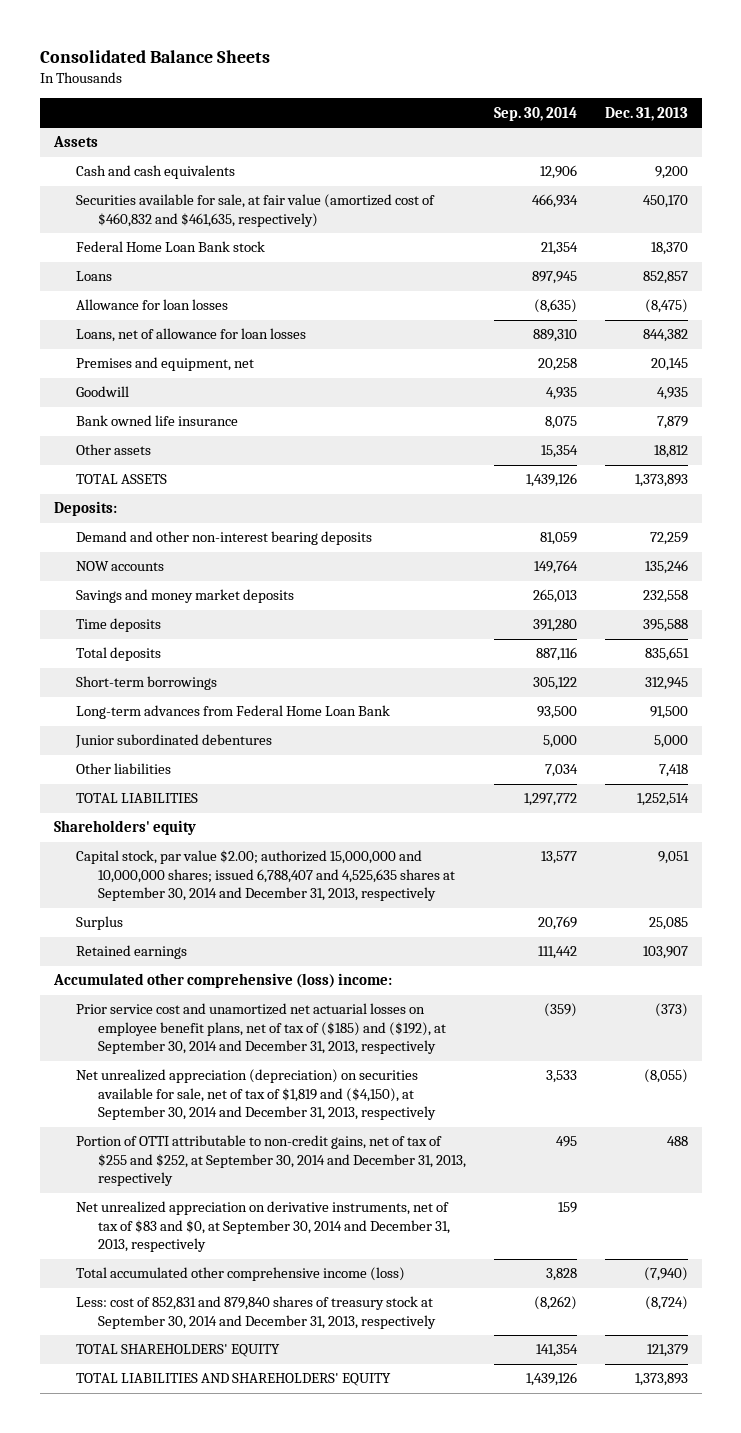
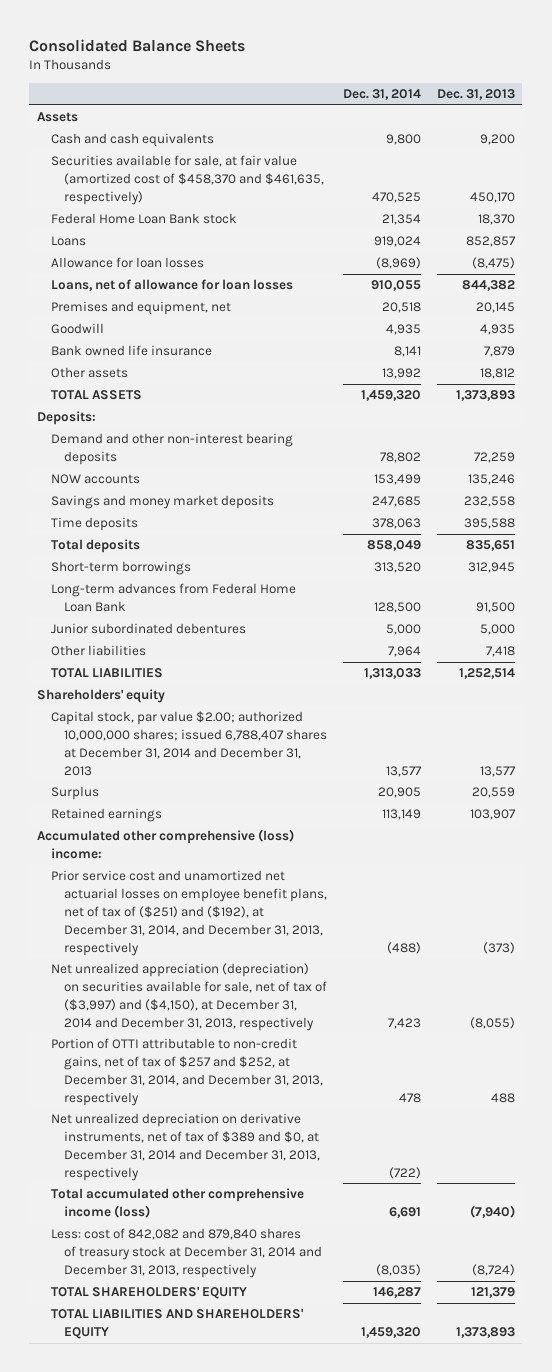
- | Sep. 30, 2014 | Dec. 31, 2013
+ | Dec. 31, 2014 | Dec. 31, 2013
- Securities available for sale, at fair value (amortized cost of $460,832 and $461,635, respectively) | 466,934 | 450,170
+ Securities available for sale, at fair value (amortized cost of $458,370 and $461,635, respectively) | 470,525 | 450,170
- Capital stock, par value $2.00; authorized 15,000,000 and 10,000,000 shares; issued 6,788,407 and 4,525,635 shares at September 30, 2014 and December 31, 2013, respectively | 13,577 | 9,051
- Surplus | 20,769 | 25,085
+ Capital stock, par value $2.00; authorized 10,000,000 shares; issued 6,788,407 shares at December 31, 2014 and December 31, 2013 | 13,577 | 13,577
+ Surplus | 20,905 | 20,559
- Prior service cost and unamortized net actuarial losses on employee benefit plans, net of tax of ($185) and ($192), at September 30, 2014 and December 31, 2013, respectively | (359) | (373)
- Net unrealized appreciation (depreciation) on securities available for sale, net of tax of $1,819 and ($4,150), at September 30, 2014 and December 31, 2013, respectively | 3,533 | (8,055)
- Portion of OTTI attributable to non-credit gains, net of tax of $255 and $252, at September 30, 2014 and December 31, 2013, respectively | 495 | 488
- Net unrealized appreciation on derivative instruments, net of tax of $83 and $0, at September 30, 2014 and December 31, 2013, respectively | 159 |
+ Prior service cost and unamortized net actuarial losses on employee benefit plans, net of tax of ($251) and ($192), at December 31, 2014, and December 31, 2013, respectively | (488) | (373)
+ Net unrealized appreciation (depreciation) on securities available for sale, net of tax of ($3,997) and ($4,150), at December 31, 2014 and December 31, 2013, respectively | 7,423 | (8,055)
+ Portion of OTTI attributable to non-credit gains, net of tax of $257 and $252, at December 31, 2014, and December 31, 2013, respectively | 478 | 488
+ Net unrealized depreciation on derivative instruments, net of tax of $389 and $0, at December 31, 2014 and December 31, 2013, respectively | (722) |
- Less: cost of 852,831 and 879,840 shares of treasury stock at September 30, 2014 and December 31, 2013, respectively | (8,262) | (8,724)
+ Less: cost of 842,082 and 879,840 shares of treasury stock at December 31, 2014 and December 31, 2013, respectively | (8,035) | (8,724)

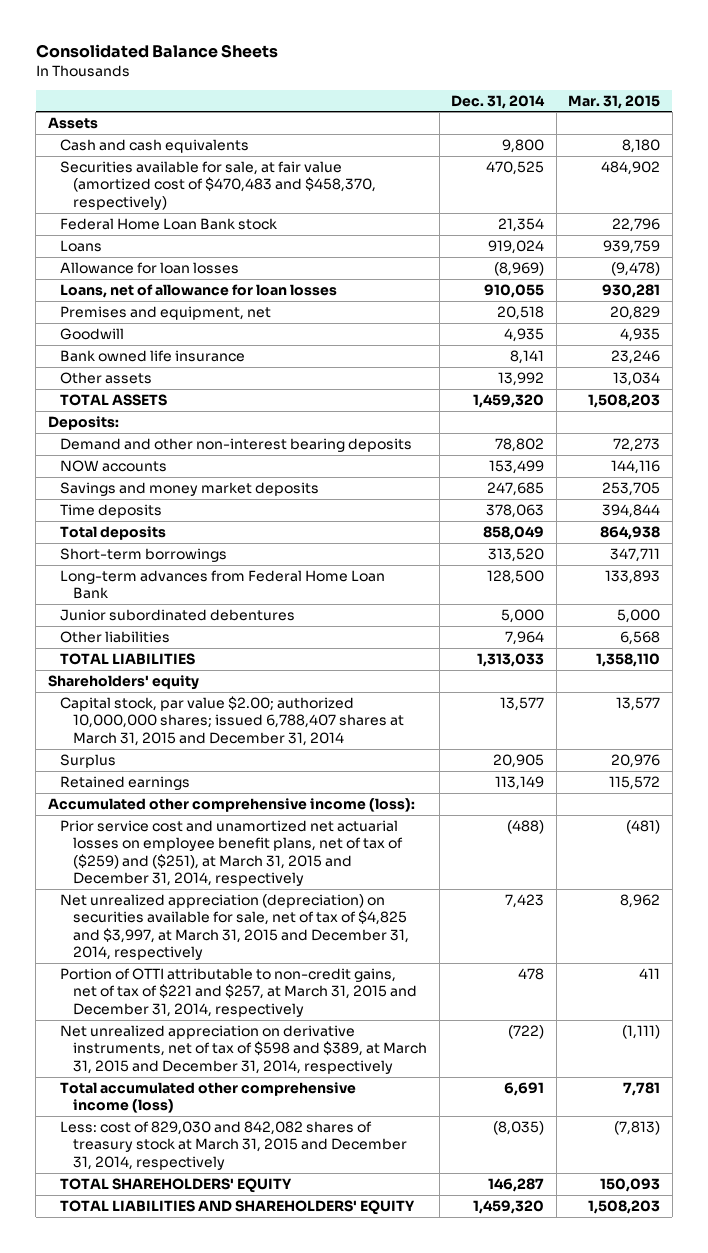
- | Dec. 31, 2014 | Dec. 31, 2013
+ | Dec. 31, 2014 | Mar. 31, 2015
- Securities available for sale, at fair value (amortized cost of $458,370 and $461,635, respectively) | 470,525 | 450,170
+ Securities available for sale, at fair value (amortized cost of $470,483 and $458,370, respectively) | 470,525 | 484,902
- Capital stock, par value $2.00; authorized 10,000,000 shares; issued 6,788,407 shares at December 31, 2014 and December 31, 2013 | 13,577 | 13,577
+ Capital stock, par value $2.00; authorized 10,000,000 shares; issued 6,788,407 shares at March 31, 2015 and December 31, 2014 | 13,577 | 13,577
- Accumulated other comprehensive (loss) income:
- Prior service cost and unamortized net actuarial losses on employee benefit plans, net of tax of ($251) and ($192), at December 31, 2014, and December 31, 2013, respectively | (488) | (373)
- Net unrealized appreciation (depreciation) on securities available for sale, net of tax of ($3,997) and ($4,150), at December 31, 2014 and December 31, 2013, respectively | 7,423 | (8,055)
- Portion of OTTI attributable to non-credit gains, net of tax of $257 and $252, at December 31, 2014, and December 31, 2013, respectively | 478 | 488
- Net unrealized depreciation on derivative instruments, net of tax of $389 and $0, at December 31, 2014 and December 31, 2013, respectively | (722) |
+ Accumulated other comprehensive income (loss):
+ Prior service cost and unamortized net actuarial losses on employee benefit plans, net of tax of ($259) and ($251), at March 31, 2015 and December 31, 2014, respectively | (488) | (481)
+ Net unrealized appreciation (depreciation) on securities available for sale, net of tax of $4,825 and $3,997, at March 31, 2015 and December 31, 2014, respectively | 7,423 | 8,962
+ Portion of OTTI attributable to non-credit gains, net of tax of $221 and $257, at March 31, 2015 and December 31, 2014, respectively | 478 | 411
+ Net unrealized appreciation on derivative instruments, net of tax of $598 and $389, at March 31, 2015 and December 31, 2014, respectively | (722) | (1,111)
- Less: cost of 842,082 and 879,840 shares of treasury stock at December 31, 2014 and December 31, 2013, respectively | (8,035) | (8,724)
+ Less: cost of 829,030 and 842,082 shares of treasury stock at March 31, 2015 and December 31, 2014, respectively | (8,035) | (7,813)

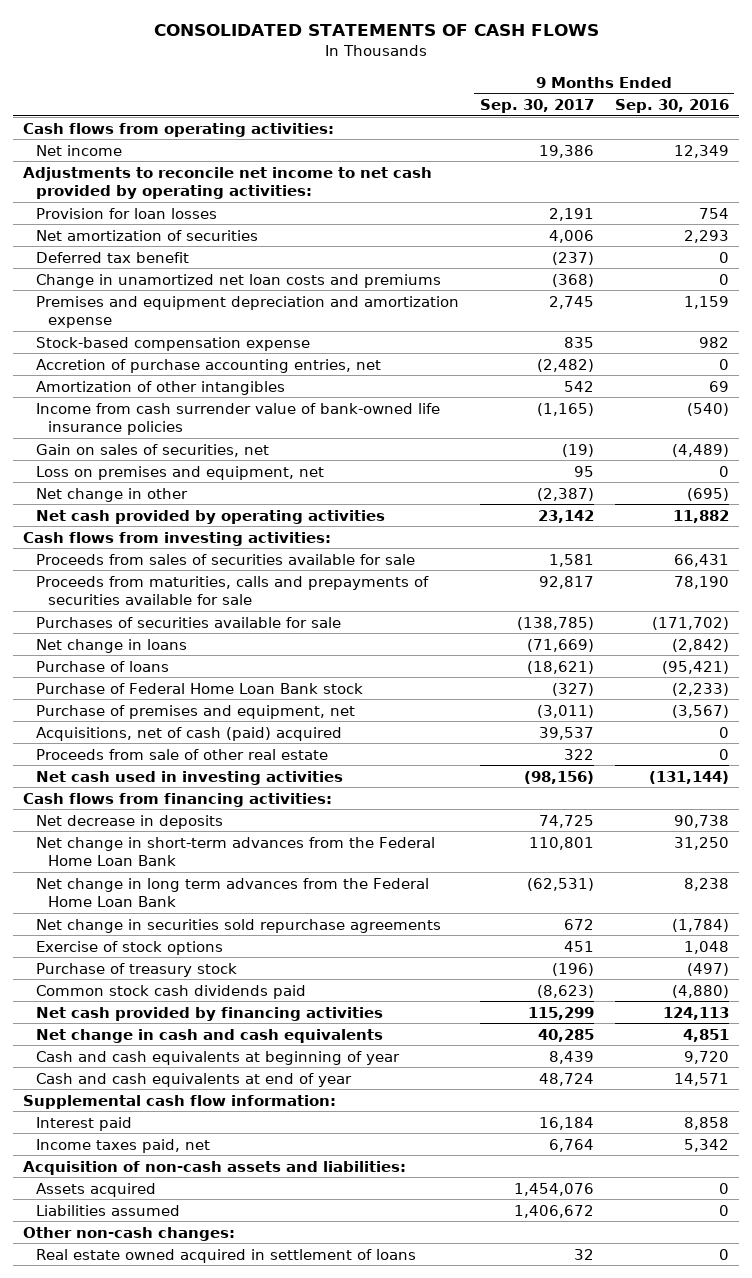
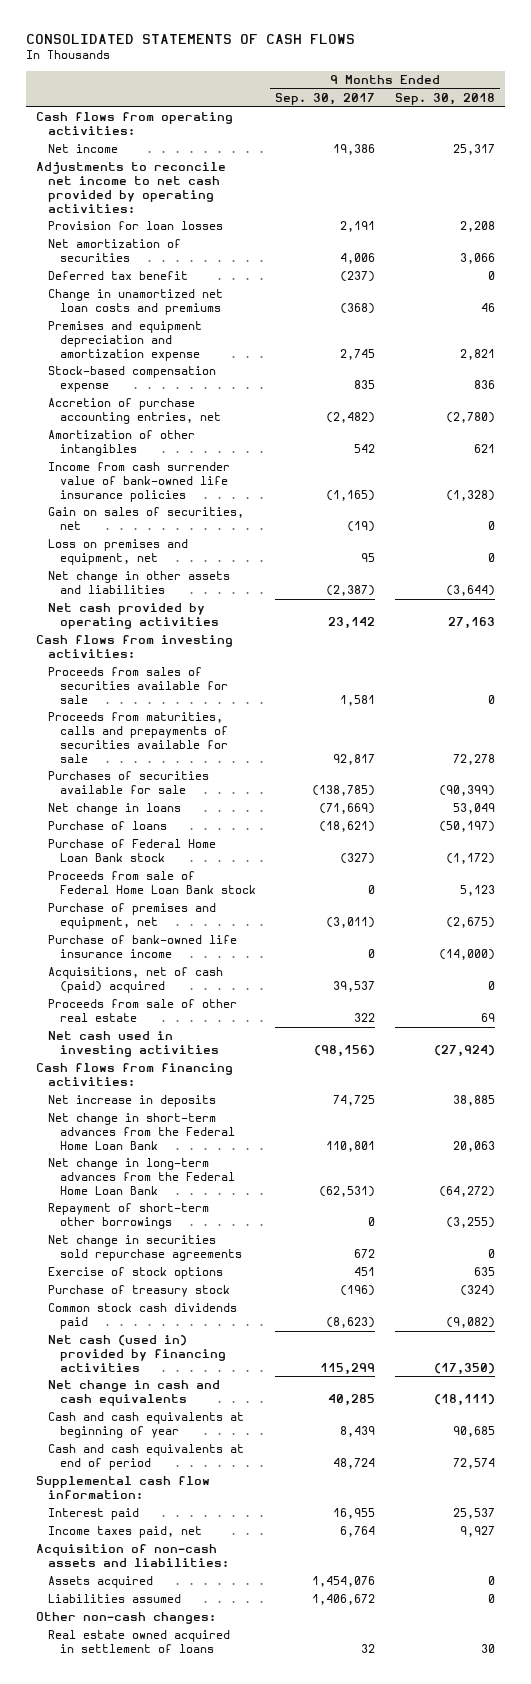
- | 9 Months Ended Sep. 30, 2017 | 9 Months Ended Sep. 30, 2016
+ | 9 Months Ended Sep. 30, 2017 | 9 Months Ended Sep. 30, 2018
- Net change in other | (2,387) | (695)
+ Net change in other assets and liabilities | (2,387) | (3,644)
+ Proceeds from sale of Federal Home Loan Bank stock | 0 | 5,123
+ Purchase of bank-owned life insurance income | 0 | (14,000)
- Net decrease in deposits | 74,725 | 90,738
+ Net increase in deposits | 74,725 | 38,885
- Net change in long term advances from the Federal Home Loan Bank | (62,531) | 8,238
+ Net change in long-term advances from the Federal Home Loan Bank | (62,531) | (64,272)
+ Repayment of short-term other borrowings | 0 | (3,255)
- Net cash provided by financing activities | 115,299 | 124,113
+ Net cash (used in) provided by financing activities | 115,299 | (17,350)
- Cash and cash equivalents at end of year | 48,724 | 14,571
+ Cash and cash equivalents at end of period | 48,724 | 72,574
- Interest paid | 16,184 | 8,858
+ Interest paid | 16,955 | 25,537

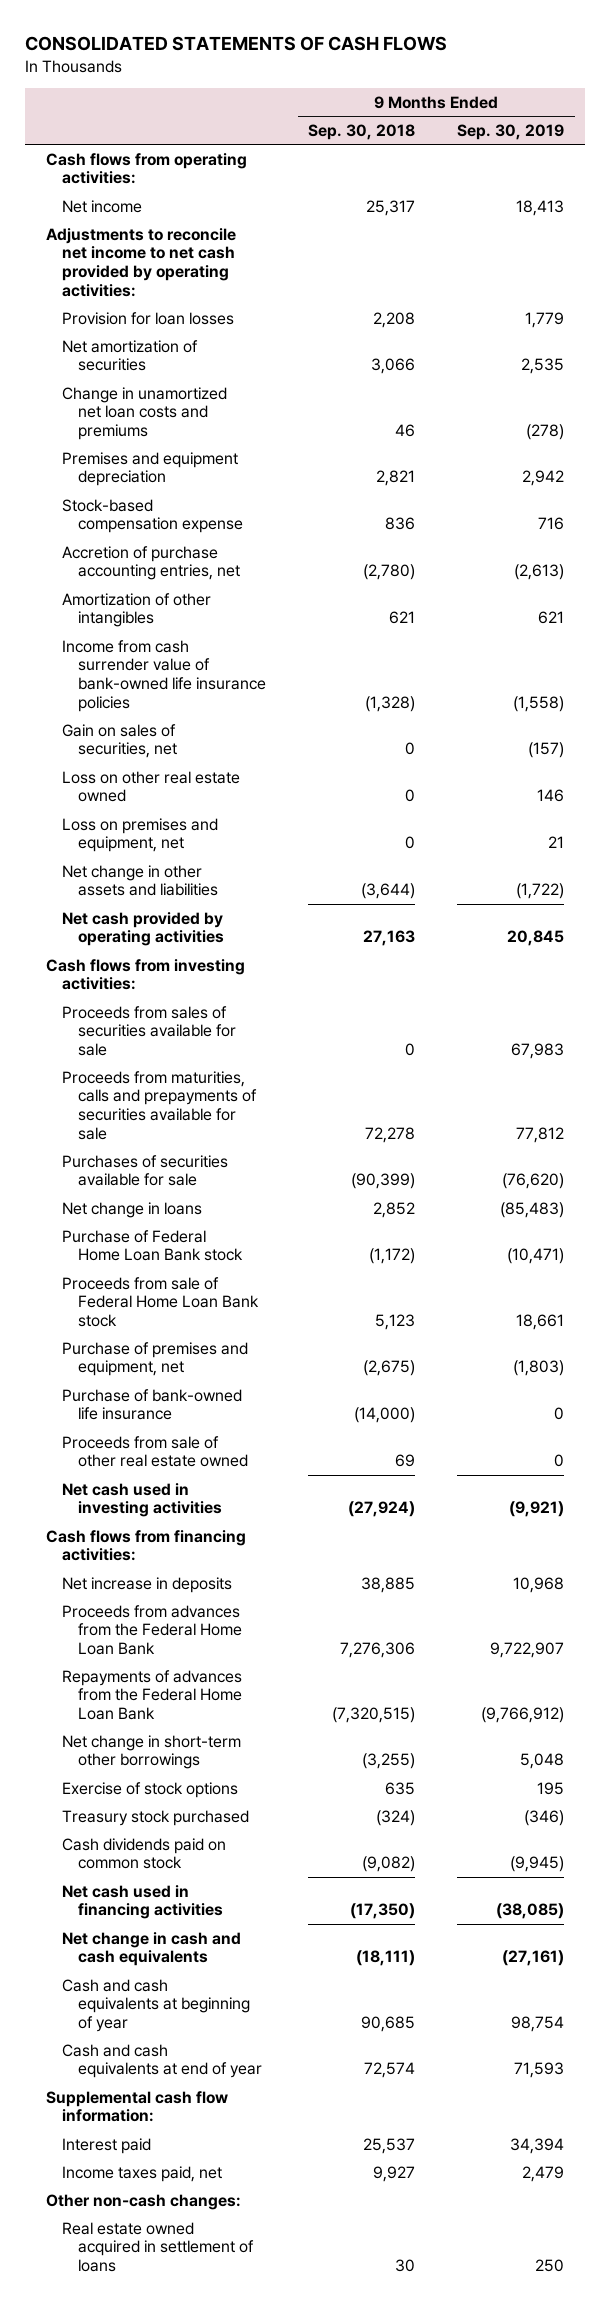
- | 9 Months Ended Sep. 30, 2017 | 9 Months Ended Sep. 30, 2018
+ | 9 Months Ended Sep. 30, 2018 | 9 Months Ended Sep. 30, 2019
- Deferred tax benefit | (237) | 0
- Premises and equipment depreciation and amortization expense | 2,745 | 2,821
+ Premises and equipment depreciation | 2,821 | 2,942
+ Loss on other real estate owned | 0 | 146
- Net change in loans | (71,669) | 53,049
- Purchase of loans | (18,621) | (50,197)
+ Net change in loans | 2,852 | (85,483)
- Purchase of bank-owned life insurance income | 0 | (14,000)
- Acquisitions, net of cash (paid) acquired | 39,537 | 0
- Proceeds from sale of other real estate | 322 | 69
+ Purchase of bank-owned life insurance | (14,000) | 0
+ Proceeds from sale of other real estate owned | 69 | 0
- Net change in short-term advances from the Federal Home Loan Bank | 110,801 | 20,063
- Net change in long-term advances from the Federal Home Loan Bank | (62,531) | (64,272)
- Repayment of short-term other borrowings | 0 | (3,255)
- Net change in securities sold repurchase agreements | 672 | 0
+ Proceeds from advances from the Federal Home Loan Bank | 7,276,306 | 9,722,907
+ Repayments of advances from the Federal Home Loan Bank | (7,320,515) | (9,766,912)
+ Net change in short-term other borrowings | (3,255) | 5,048
- Purchase of treasury stock | (196) | (324)
- Common stock cash dividends paid | (8,623) | (9,082)
- Net cash (used in) provided by financing activities | 115,299 | (17,350)
+ Treasury stock purchased | (324) | (346)
+ Cash dividends paid on common stock | (9,082) | (9,945)
+ Net cash used in financing activities | (17,350) | (38,085)
- Cash and cash equivalents at end of period | 48,724 | 72,574
+ Cash and cash equivalents at end of year | 72,574 | 71,593
- Acquisition of non-cash assets and liabilities:
- Assets acquired | 1,454,076 | 0
- Liabilities assumed | 1,406,672 | 0

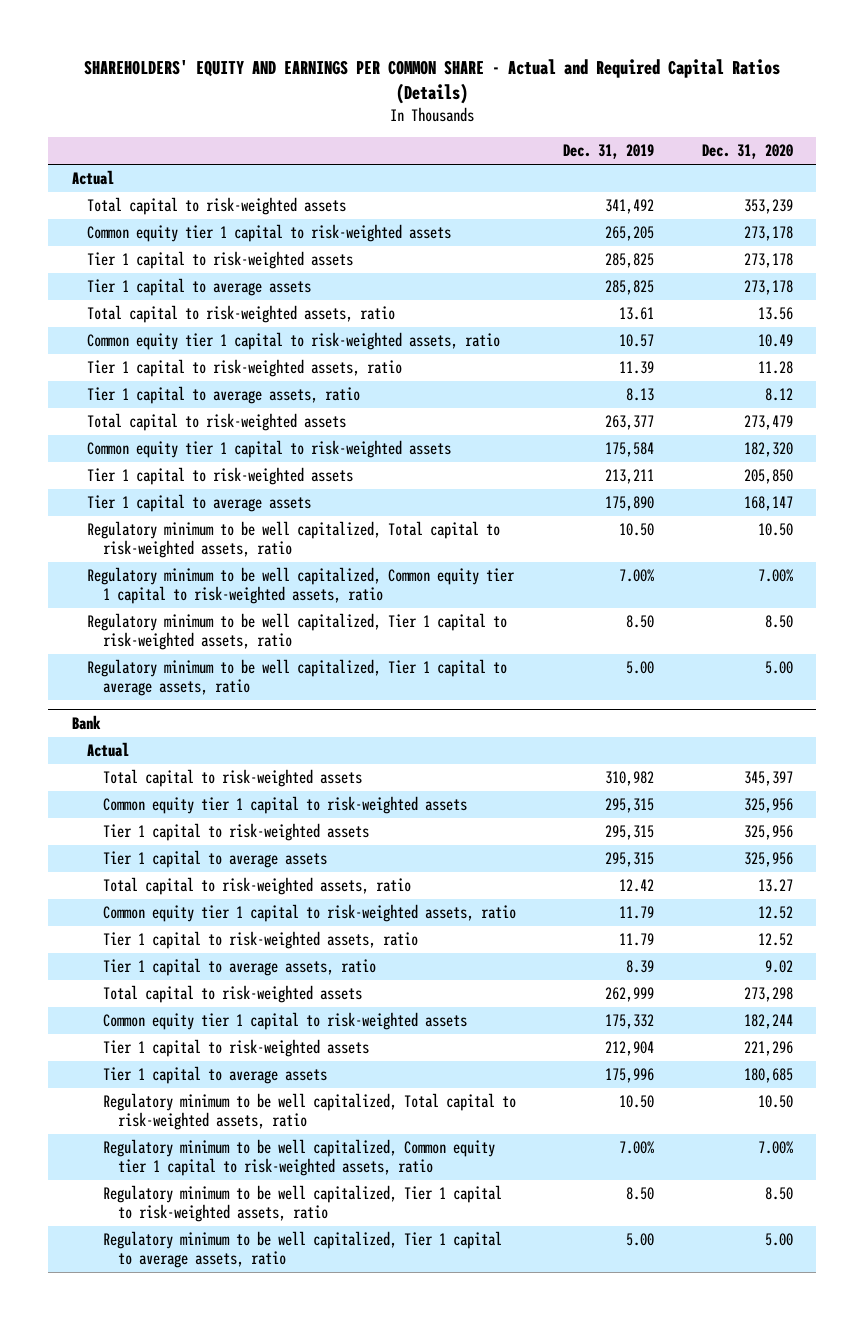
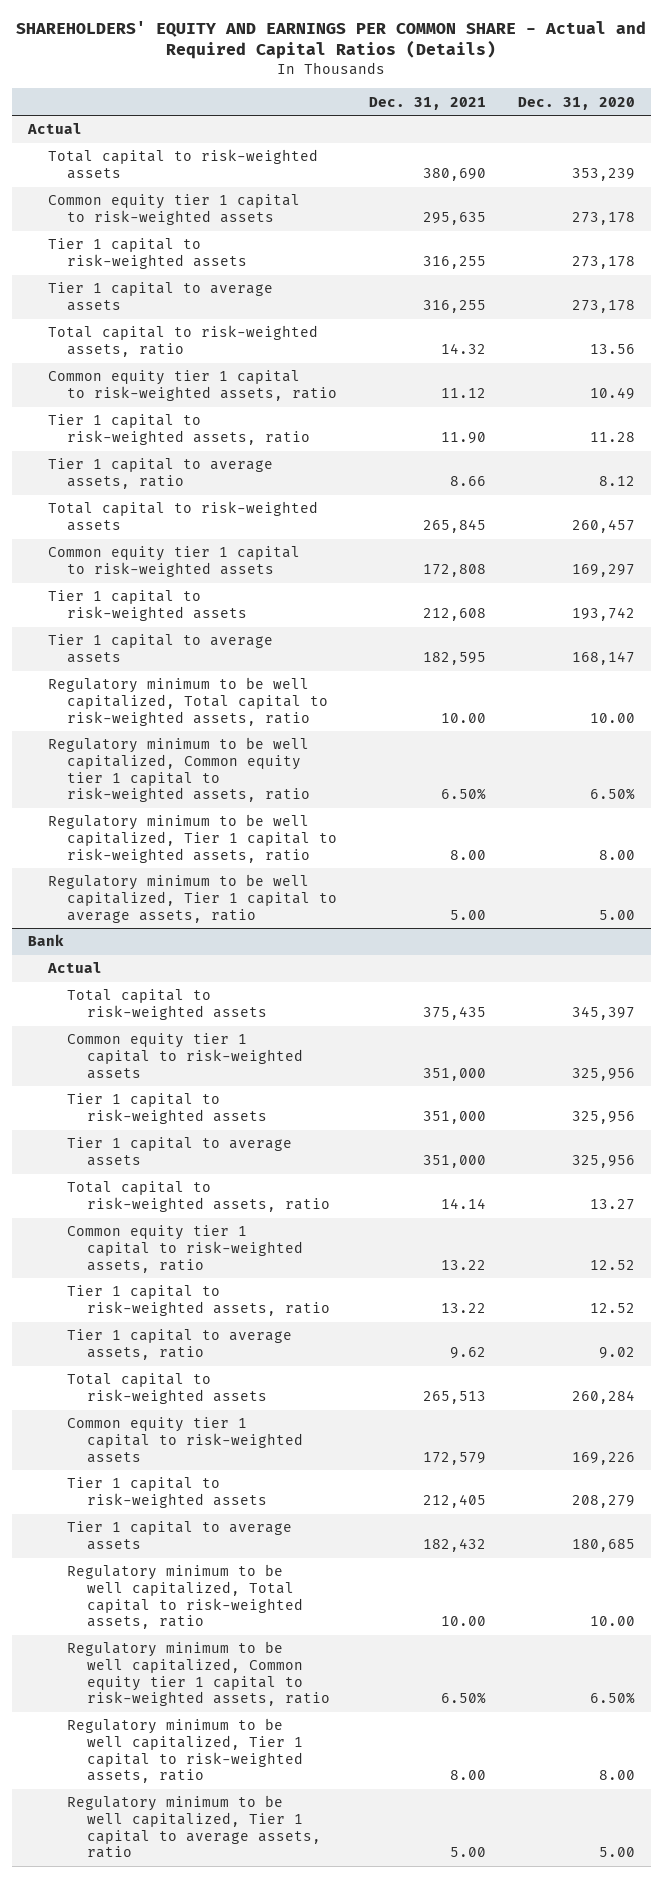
- | Dec. 31, 2019 | Dec. 31, 2020
+ | Dec. 31, 2021 | Dec. 31, 2020
- Total capital to risk-weighted assets | 263,377 | 273,479
- Common equity tier 1 capital to risk-weighted assets | 175,584 | 182,320
- Tier 1 capital to risk-weighted assets | 213,211 | 205,850
+ Total capital to risk-weighted assets | 265,845 | 260,457
+ Common equity tier 1 capital to risk-weighted assets | 172,808 | 169,297
+ Tier 1 capital to risk-weighted assets | 212,608 | 193,742
- Regulatory minimum to be well capitalized, Total capital to risk-weighted assets, ratio | 10.50 | 10.50
- Regulatory minimum to be well capitalized, Common equity tier 1 capital to risk-weighted assets, ratio | 7.00% | 7.00%
- Regulatory minimum to be well capitalized, Tier 1 capital to risk-weighted assets, ratio | 8.50 | 8.50
+ Regulatory minimum to be well capitalized, Total capital to risk-weighted assets, ratio | 10.00 | 10.00
+ Regulatory minimum to be well capitalized, Common equity tier 1 capital to risk-weighted assets, ratio | 6.50% | 6.50%
+ Regulatory minimum to be well capitalized, Tier 1 capital to risk-weighted assets, ratio | 8.00 | 8.00
@ Bank
- Total capital to risk-weighted assets | 262,999 | 273,298
- Common equity tier 1 capital to risk-weighted assets | 175,332 | 182,244
- Tier 1 capital to risk-weighted assets | 212,904 | 221,296
+ Total capital to risk-weighted assets | 265,513 | 260,284
+ Common equity tier 1 capital to risk-weighted assets | 172,579 | 169,226
+ Tier 1 capital to risk-weighted assets | 212,405 | 208,279
- Regulatory minimum to be well capitalized, Total capital to risk-weighted assets, ratio | 10.50 | 10.50
- Regulatory minimum to be well capitalized, Common equity tier 1 capital to risk-weighted assets, ratio | 7.00% | 7.00%
- Regulatory minimum to be well capitalized, Tier 1 capital to risk-weighted assets, ratio | 8.50 | 8.50
+ Regulatory minimum to be well capitalized, Total capital to risk-weighted assets, ratio | 10.00 | 10.00
+ Regulatory minimum to be well capitalized, Common equity tier 1 capital to risk-weighted assets, ratio | 6.50% | 6.50%
+ Regulatory minimum to be well capitalized, Tier 1 capital to risk-weighted assets, ratio | 8.00 | 8.00

